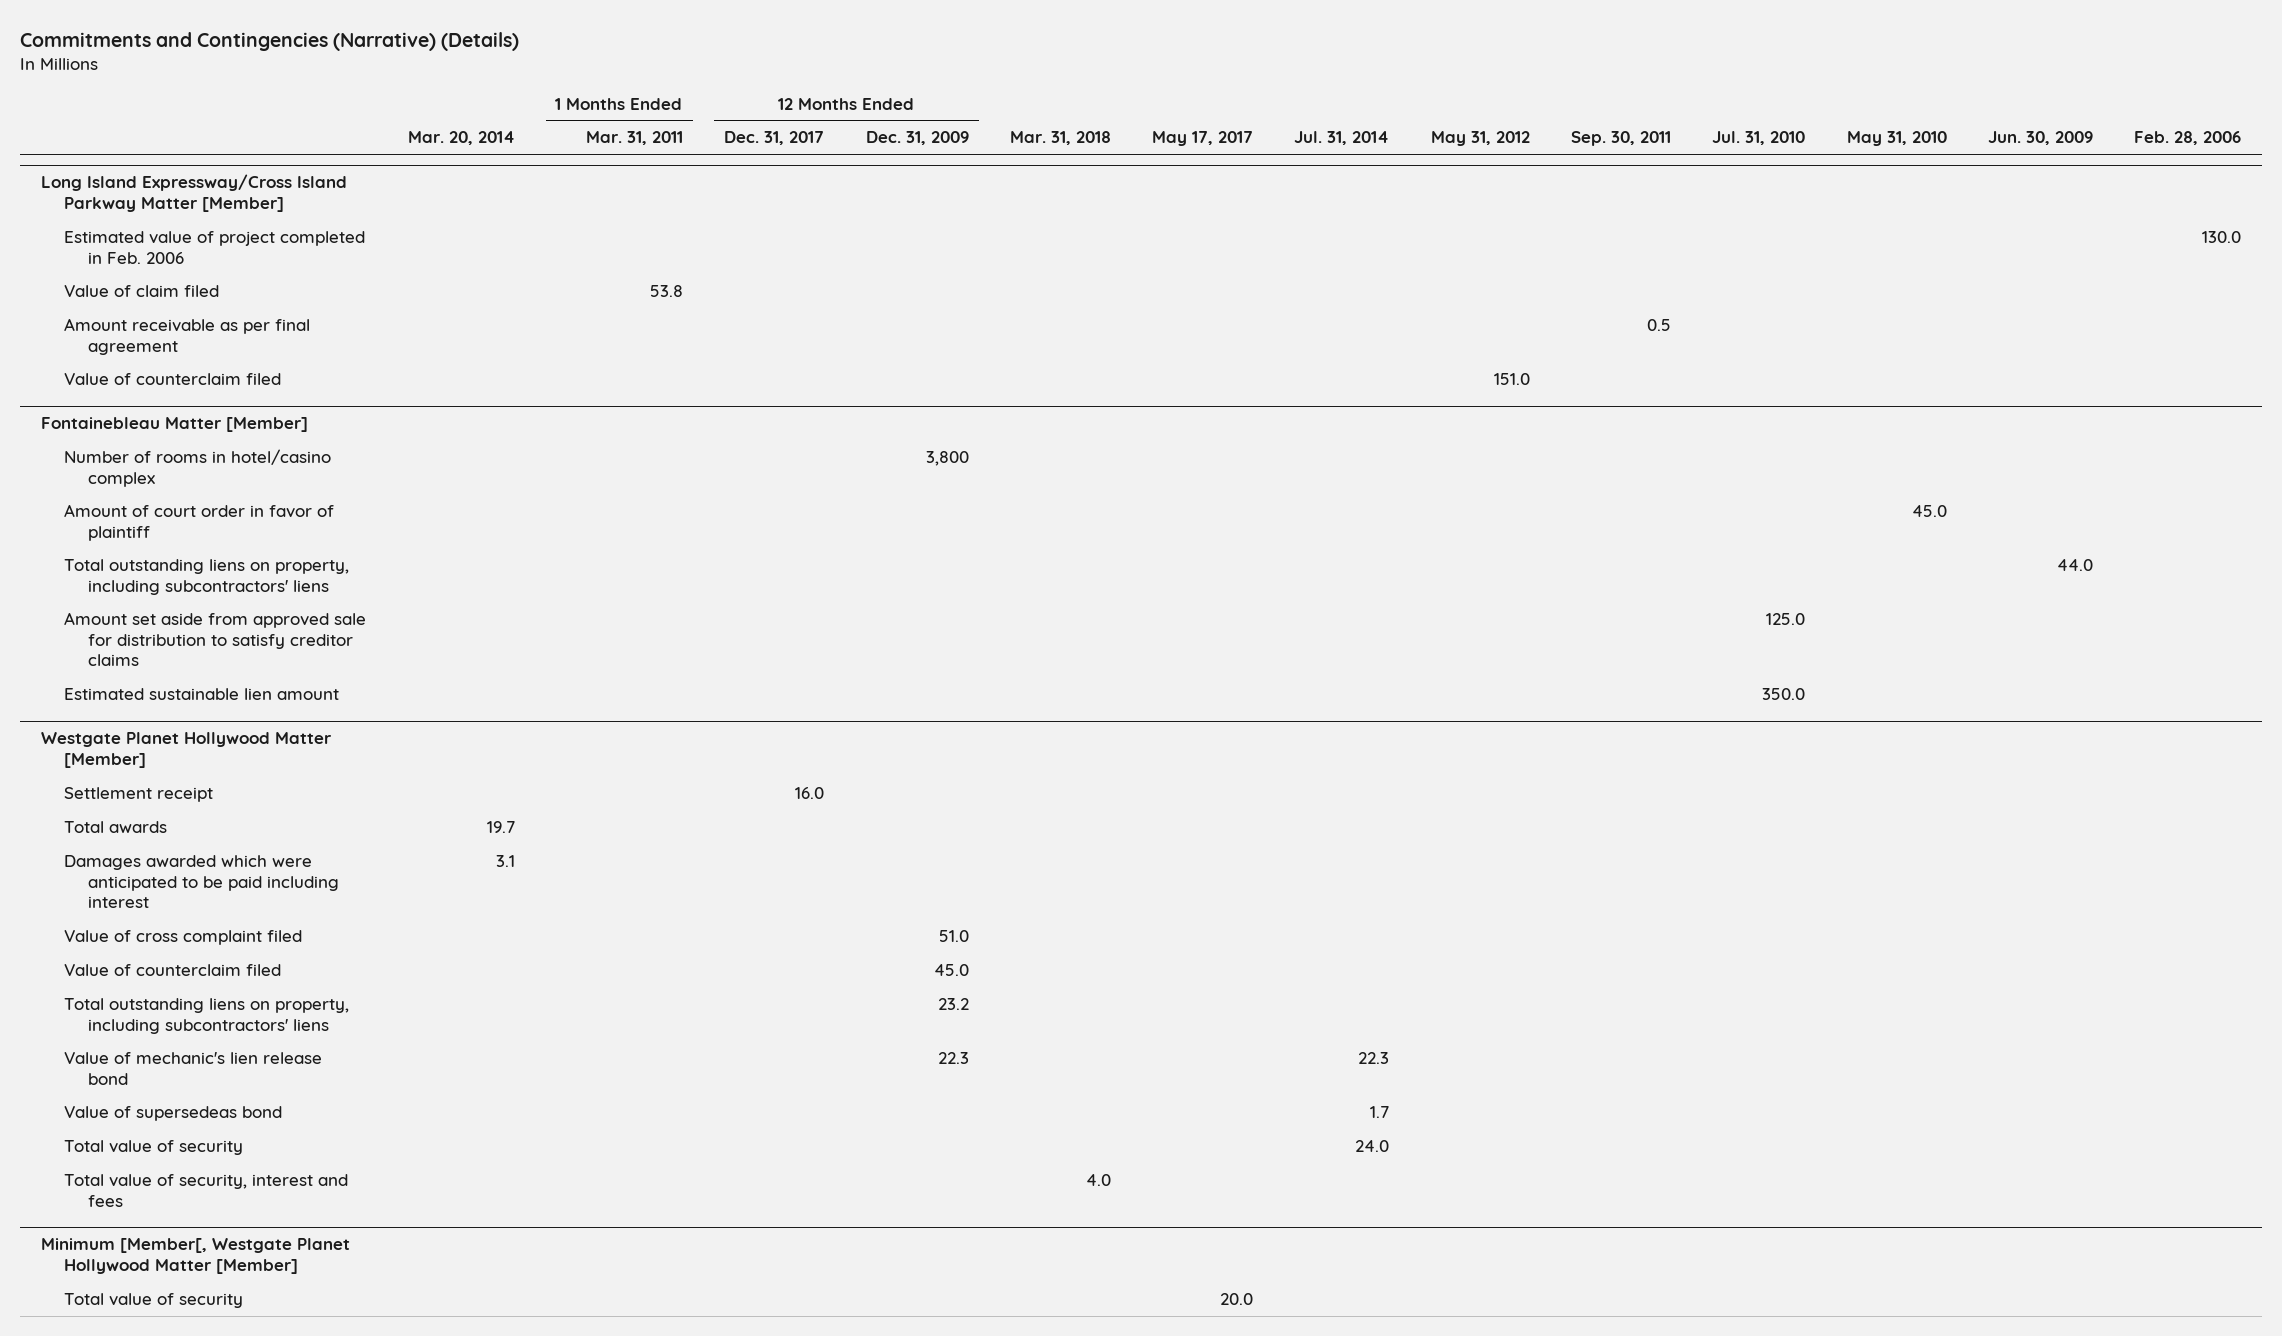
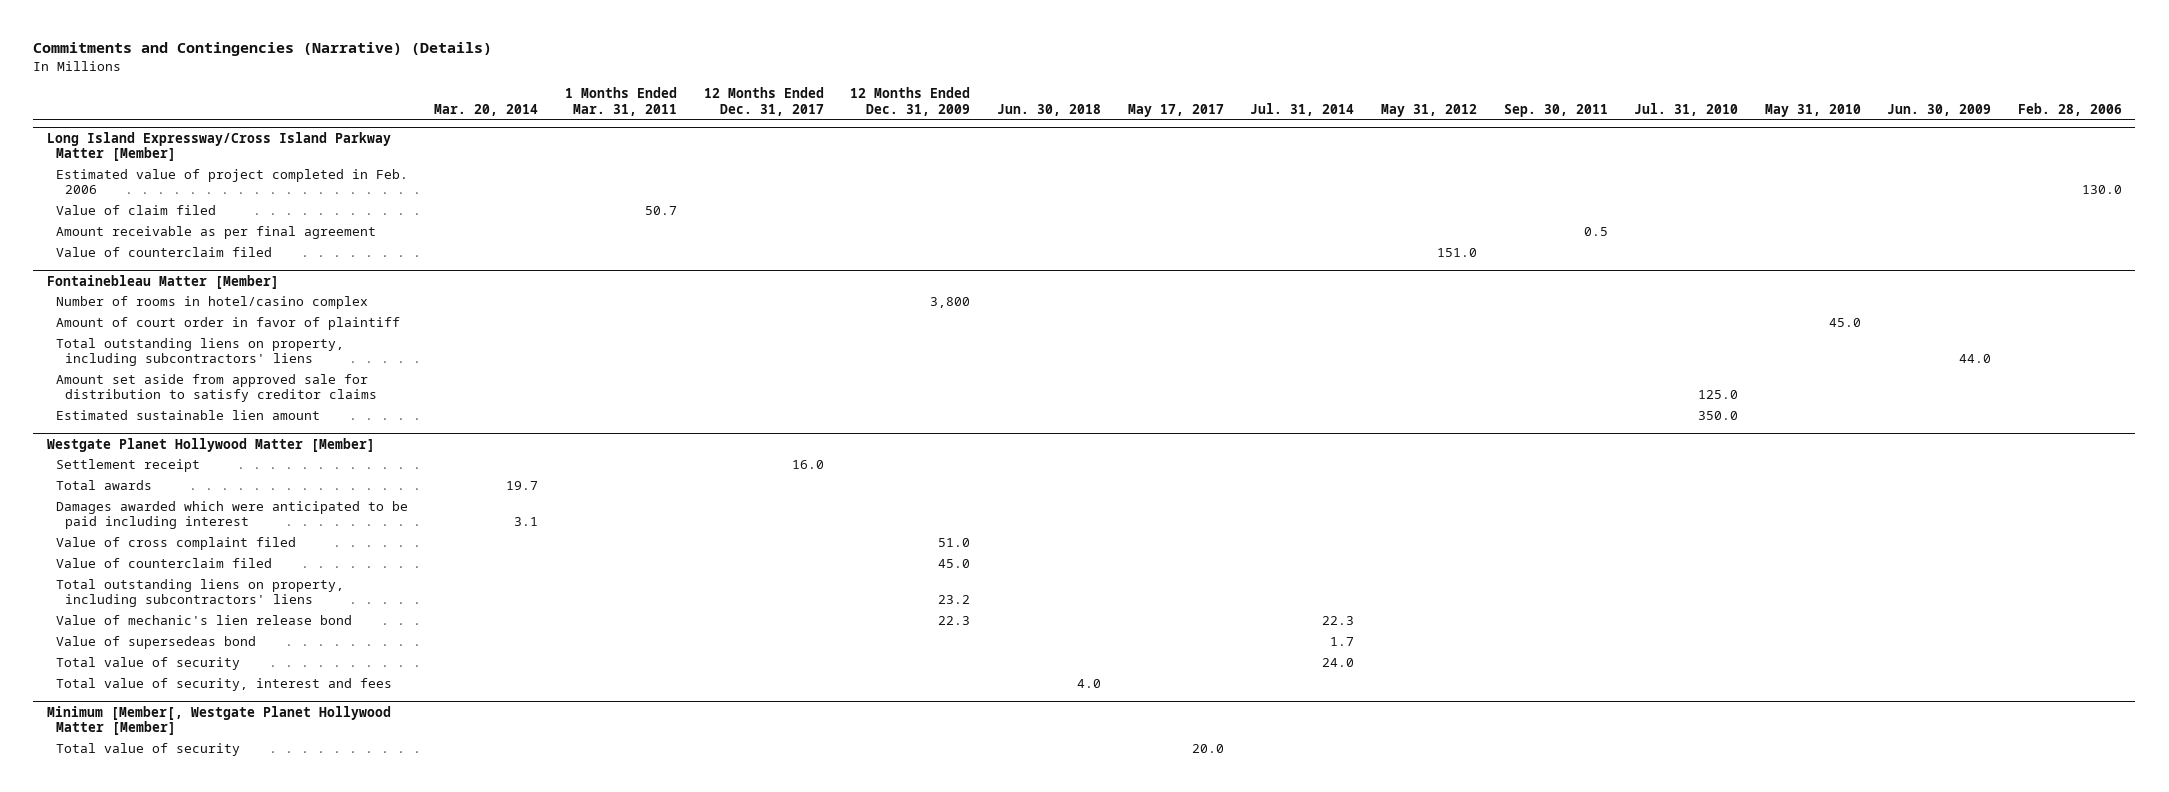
- | Mar. 20, 2014 | 1 Months Ended Mar. 31, 2011 | 12 Months Ended Dec. 31, 2017 | 12 Months Ended Dec. 31, 2009 | Mar. 31, 2018 | May 17, 2017 | Jul. 31, 2014 | May 31, 2012 | Sep. 30, 2011 | Jul. 31, 2010 | May 31, 2010 | Jun. 30, 2009 | Feb. 28, 2006
+ | Mar. 20, 2014 | 1 Months Ended Mar. 31, 2011 | 12 Months Ended Dec. 31, 2017 | 12 Months Ended Dec. 31, 2009 | Jun. 30, 2018 | May 17, 2017 | Jul. 31, 2014 | May 31, 2012 | Sep. 30, 2011 | Jul. 31, 2010 | May 31, 2010 | Jun. 30, 2009 | Feb. 28, 2006
@ Long Island Expressway/Cross Island Parkway Matter [Member]
- Value of claim filed | | 53.8 | | | | | | | | | | |
+ Value of claim filed | | 50.7 | | | | | | | | | | |

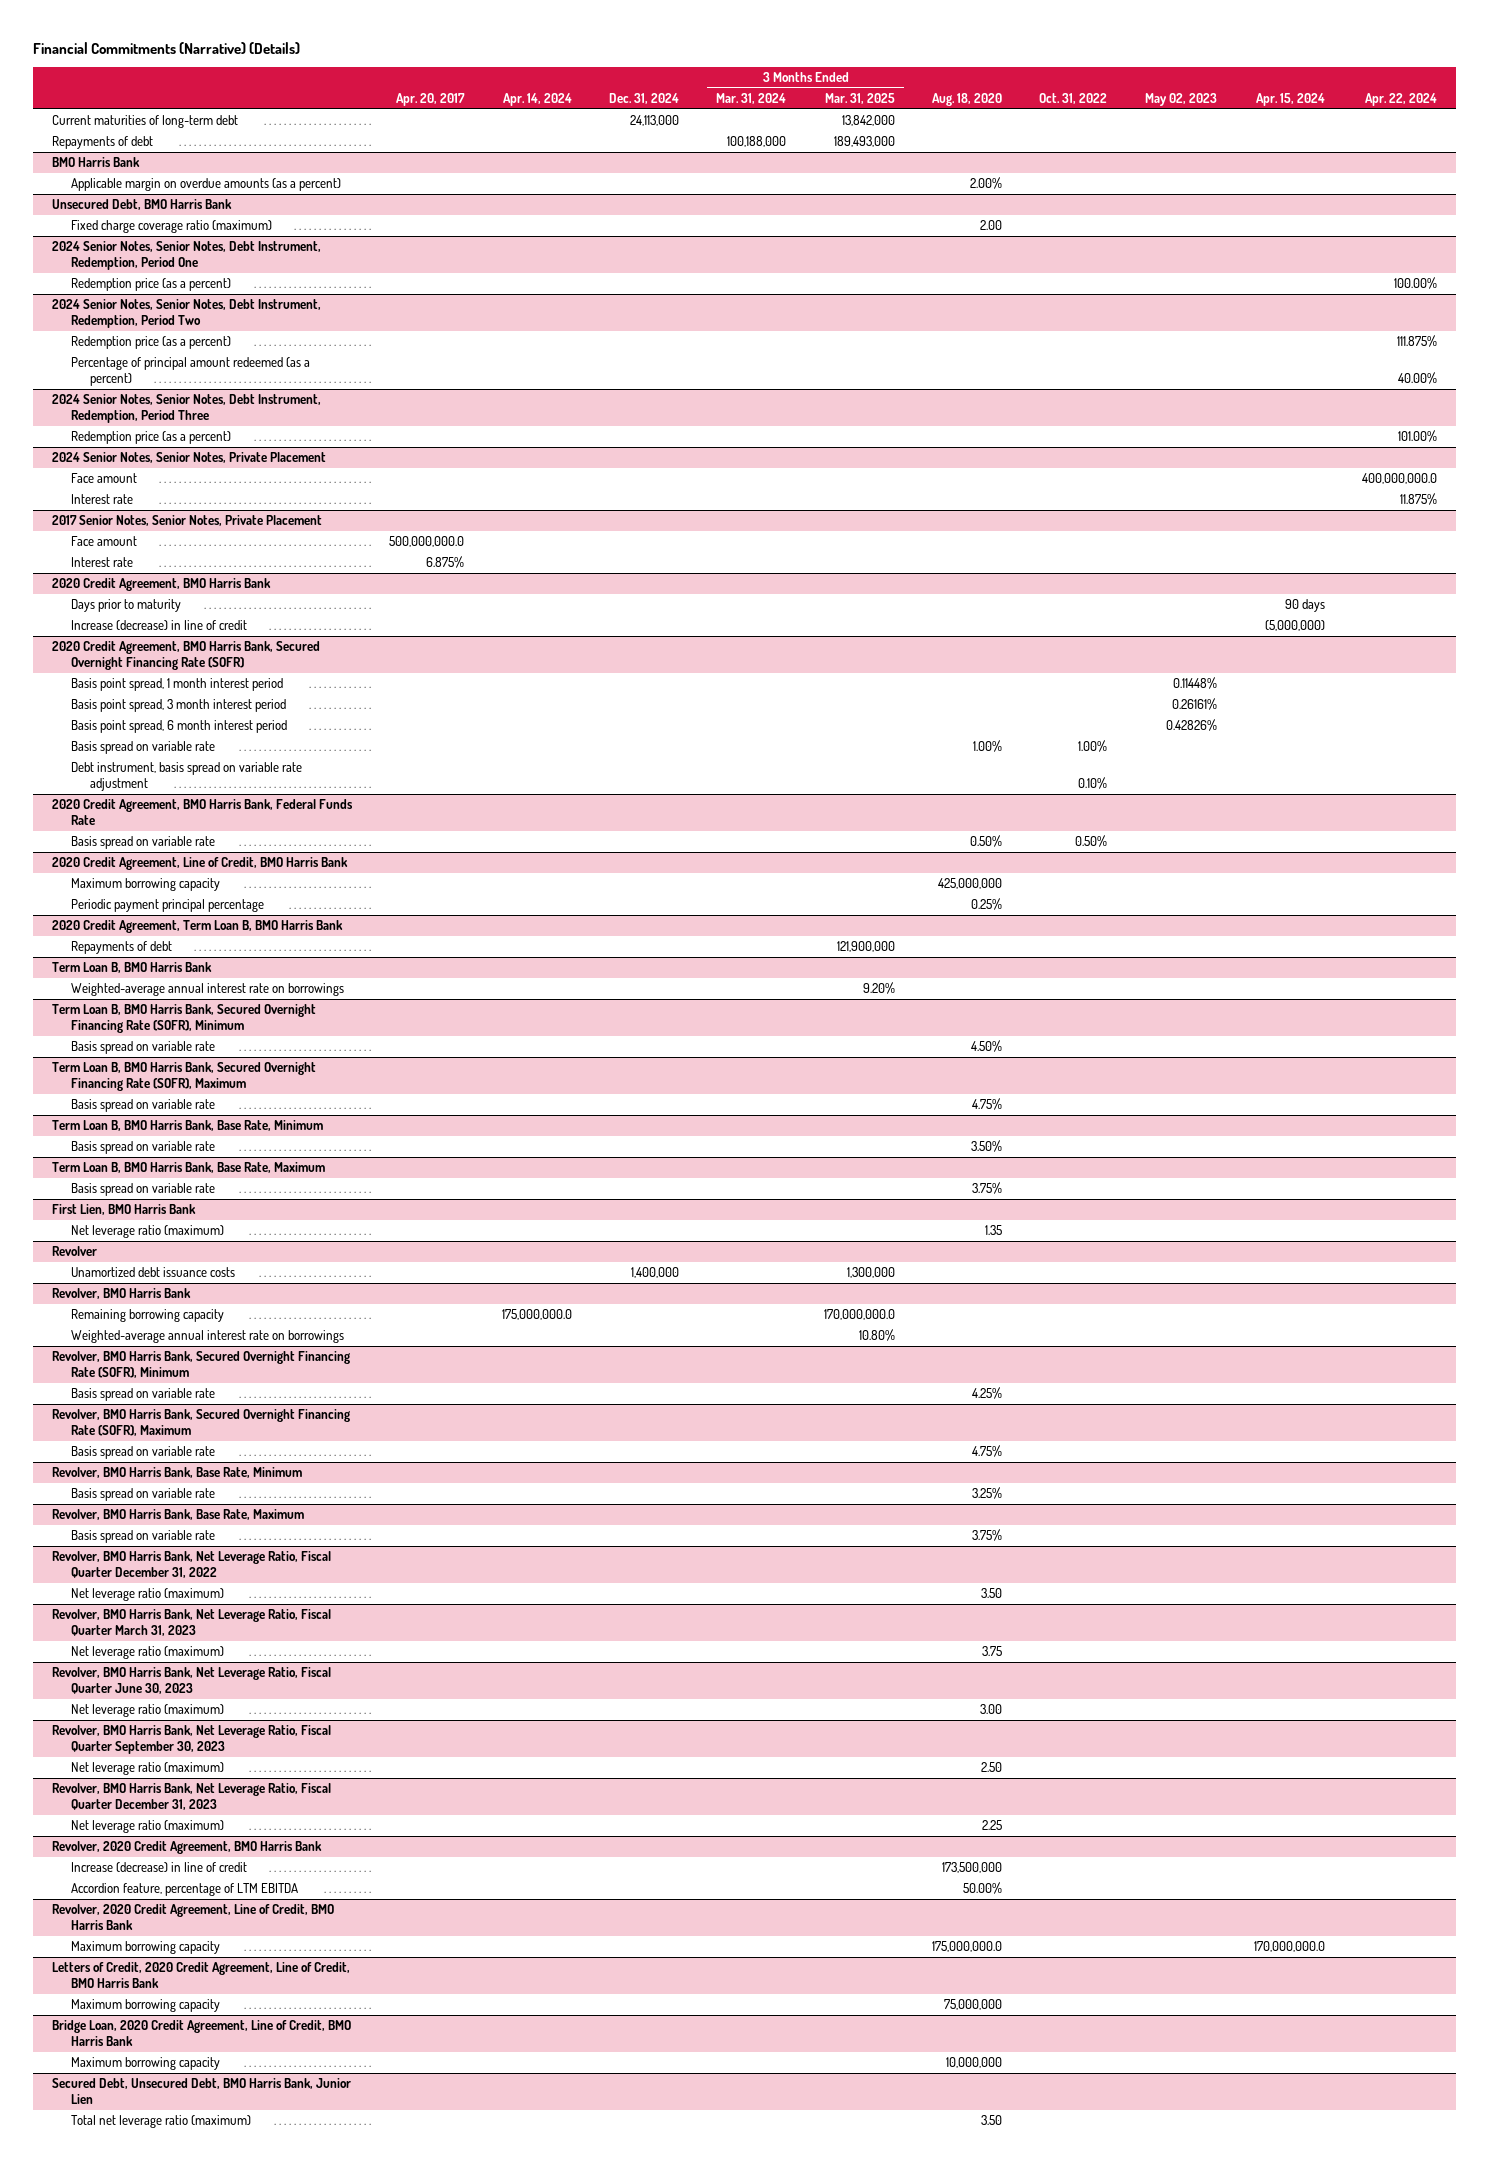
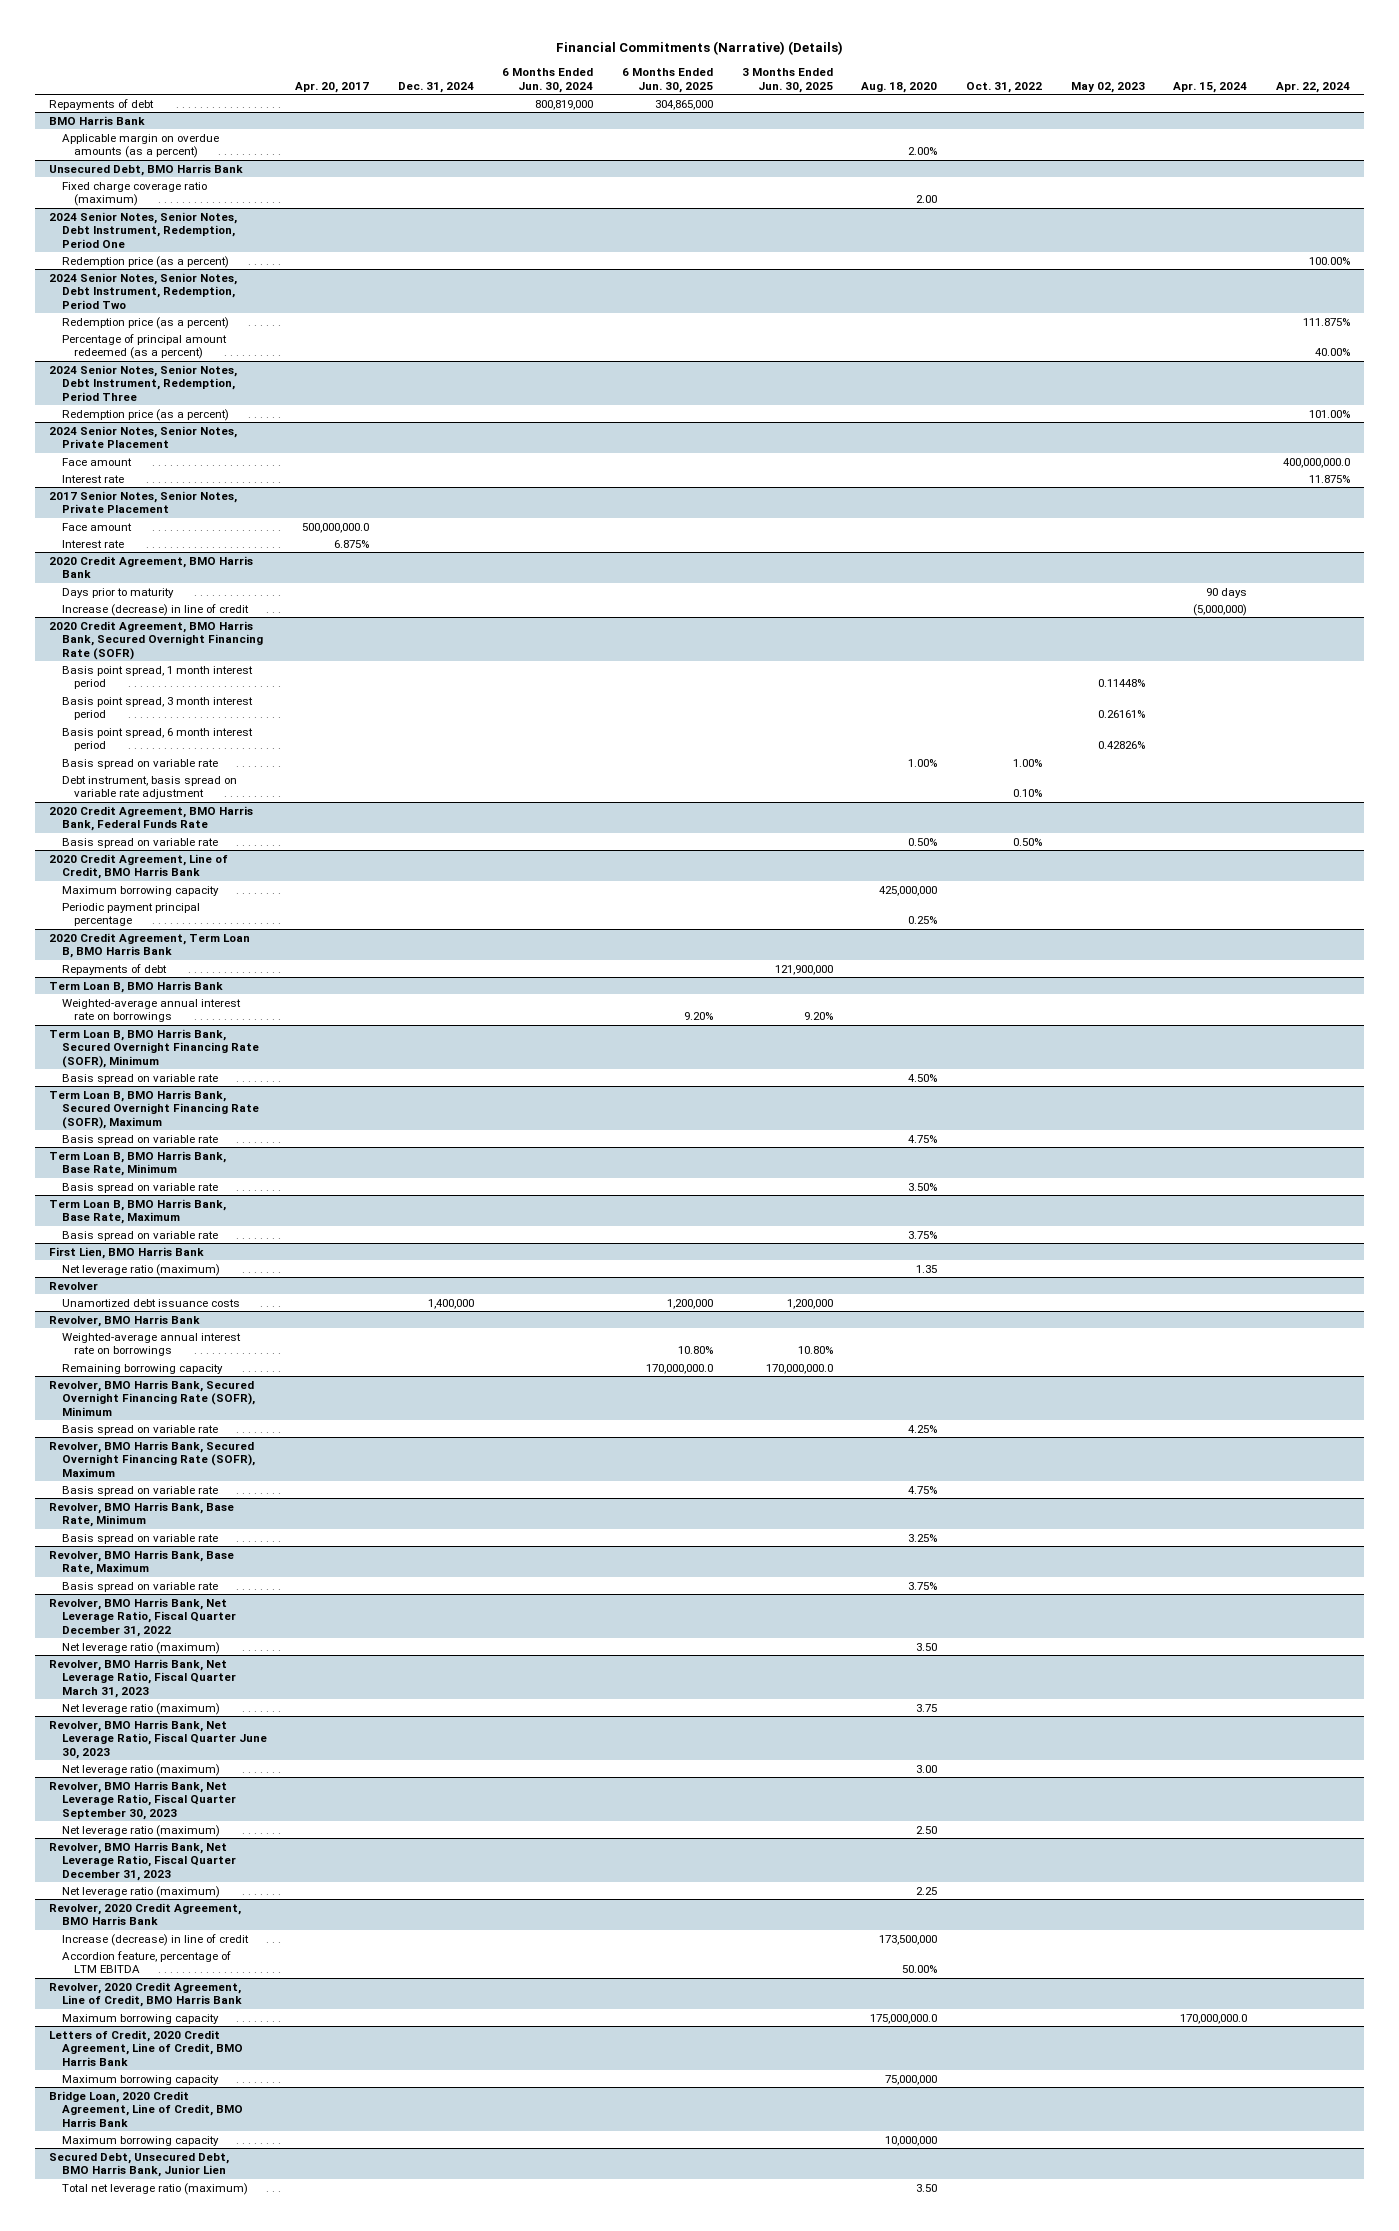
- | Apr. 20, 2017 | Apr. 14, 2024 | Dec. 31, 2024 | 3 Months Ended Mar. 31, 2024 | 3 Months Ended Mar. 31, 2025 | Aug. 18, 2020 | Oct. 31, 2022 | May 02, 2023 | Apr. 15, 2024 | Apr. 22, 2024
+ | Apr. 20, 2017 | Dec. 31, 2024 | 6 Months Ended Jun. 30, 2024 | 6 Months Ended Jun. 30, 2025 | 3 Months Ended Jun. 30, 2025 | Aug. 18, 2020 | Oct. 31, 2022 | May 02, 2023 | Apr. 15, 2024 | Apr. 22, 2024
- Current maturities of long-term debt | | | 24,113,000 | | 13,842,000 | | | | |
@ Revolver, BMO Harris Bank
moved down: Remaining borrowing capacity | | | | 170,000,000.0 | 170,000,000.0 | | | | |

